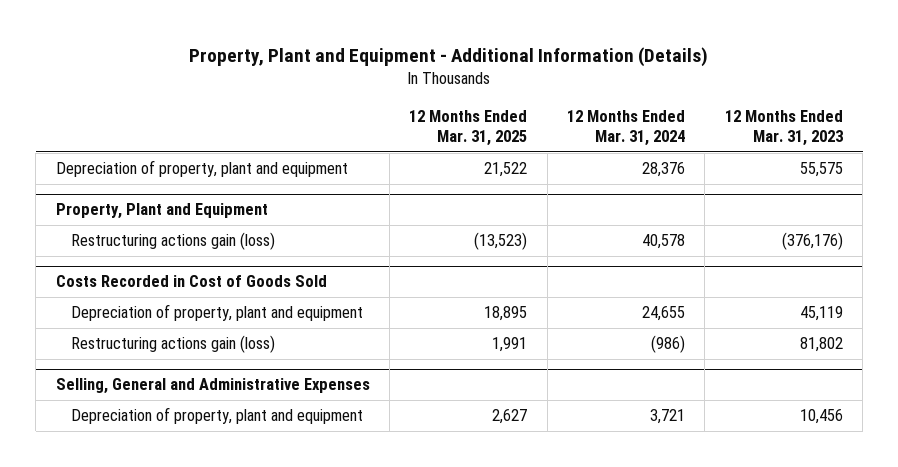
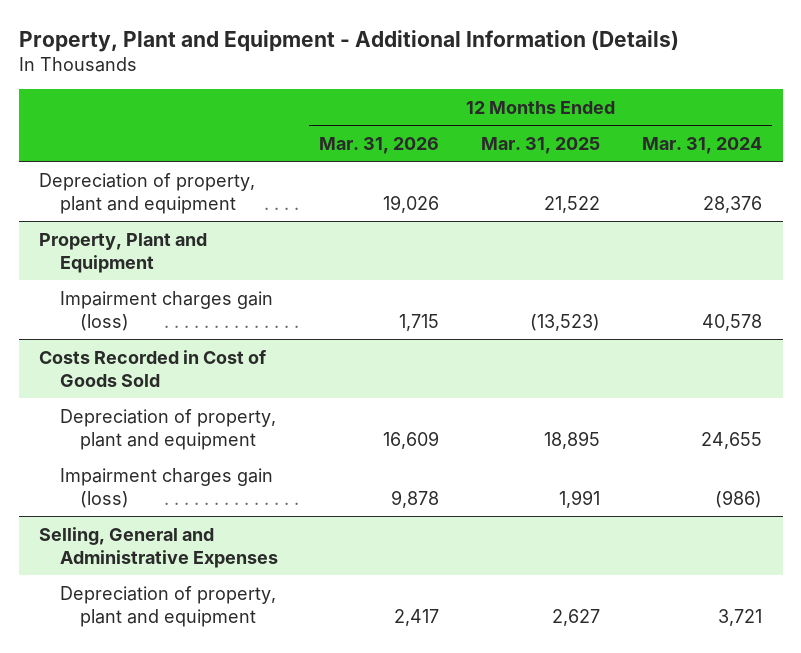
- | 12 Months Ended Mar. 31, 2025 | 12 Months Ended Mar. 31, 2024 | 12 Months Ended Mar. 31, 2023
+ | 12 Months Ended Mar. 31, 2026 | 12 Months Ended Mar. 31, 2025 | 12 Months Ended Mar. 31, 2024
@ Property, Plant and Equipment
- Restructuring actions gain (loss) | (13,523) | 40,578 | (376,176)
+ Impairment charges gain (loss) | 1,715 | (13,523) | 40,578
@ Costs Recorded in Cost of Goods Sold
- Restructuring actions gain (loss) | 1,991 | (986) | 81,802
+ Impairment charges gain (loss) | 9,878 | 1,991 | (986)

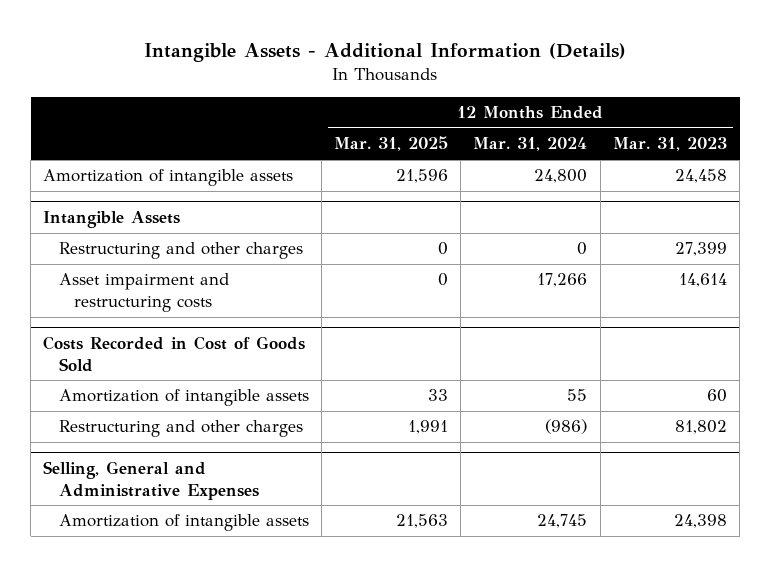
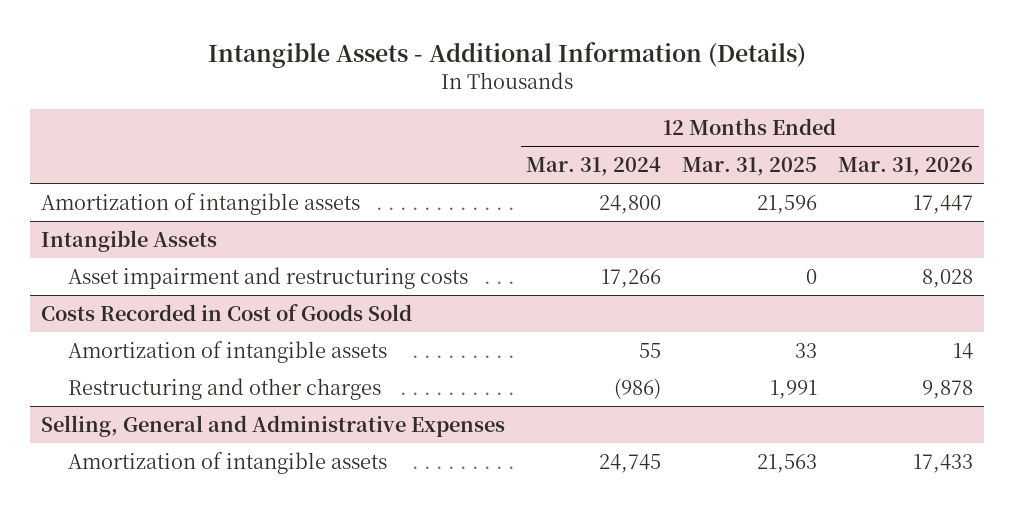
- | 12 Months Ended Mar. 31, 2025 | 12 Months Ended Mar. 31, 2024 | 12 Months Ended Mar. 31, 2023
+ | 12 Months Ended Mar. 31, 2024 | 12 Months Ended Mar. 31, 2025 | 12 Months Ended Mar. 31, 2026
@ Intangible Assets
- Restructuring and other charges | 0 | 0 | 27,399

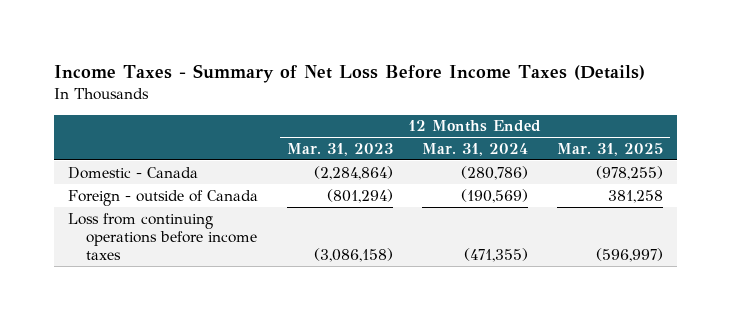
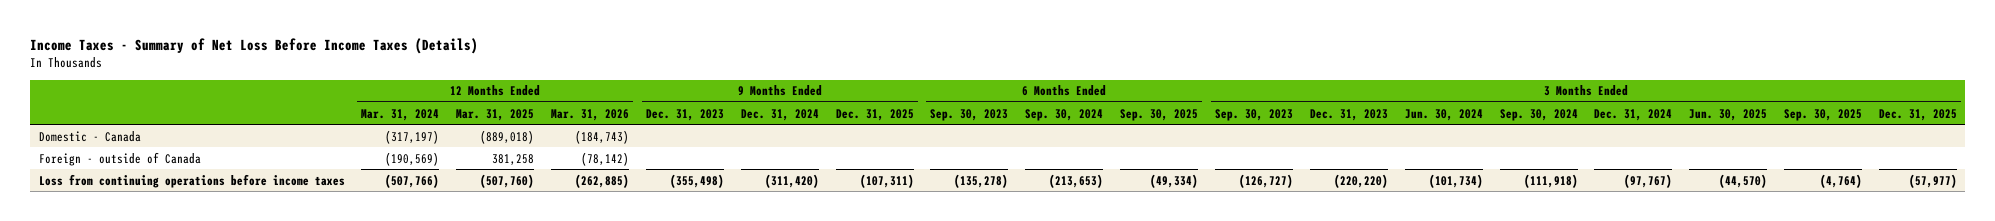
- | 12 Months Ended Mar. 31, 2023 | 12 Months Ended Mar. 31, 2024 | 12 Months Ended Mar. 31, 2025
+ | 12 Months Ended Mar. 31, 2024 | 12 Months Ended Mar. 31, 2025 | 12 Months Ended Mar. 31, 2026 | 9 Months Ended Dec. 31, 2023 | 9 Months Ended Dec. 31, 2024 | 9 Months Ended Dec. 31, 2025 | 6 Months Ended Sep. 30, 2023 | 6 Months Ended Sep. 30, 2024 | 6 Months Ended Sep. 30, 2025 | 3 Months Ended Sep. 30, 2023 | 3 Months Ended Dec. 31, 2023 | 3 Months Ended Jun. 30, 2024 | 3 Months Ended Sep. 30, 2024 | 3 Months Ended Dec. 31, 2024 | 3 Months Ended Jun. 30, 2025 | 3 Months Ended Sep. 30, 2025 | 3 Months Ended Dec. 31, 2025
- Domestic - Canada | (2,284,864) | (280,786) | (978,255)
+ Domestic - Canada | (317,197) | (889,018) | (184,743) | | | | | | | | | | | | | |
- Loss from continuing operations before income taxes | (3,086,158) | (471,355) | (596,997)
+ Loss from continuing operations before income taxes | (507,766) | (507,760) | (262,885) | (355,498) | (311,420) | (107,311) | (135,278) | (213,653) | (49,334) | (126,727) | (220,220) | (101,734) | (111,918) | (97,767) | (44,570) | (4,764) | (57,977)

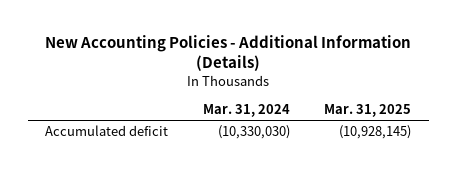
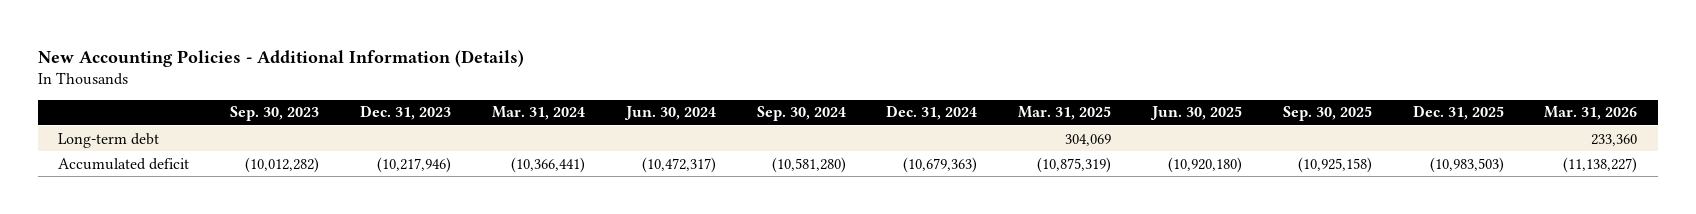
- | Mar. 31, 2024 | Mar. 31, 2025
+ | Sep. 30, 2023 | Dec. 31, 2023 | Mar. 31, 2024 | Jun. 30, 2024 | Sep. 30, 2024 | Dec. 31, 2024 | Mar. 31, 2025 | Jun. 30, 2025 | Sep. 30, 2025 | Dec. 31, 2025 | Mar. 31, 2026
- Accumulated deficit | (10,330,030) | (10,928,145)
+ Long-term debt | | | | | | | 304,069 | | | | 233,360
+ Accumulated deficit | (10,012,282) | (10,217,946) | (10,366,441) | (10,472,317) | (10,581,280) | (10,679,363) | (10,875,319) | (10,920,180) | (10,925,158) | (10,983,503) | (11,138,227)

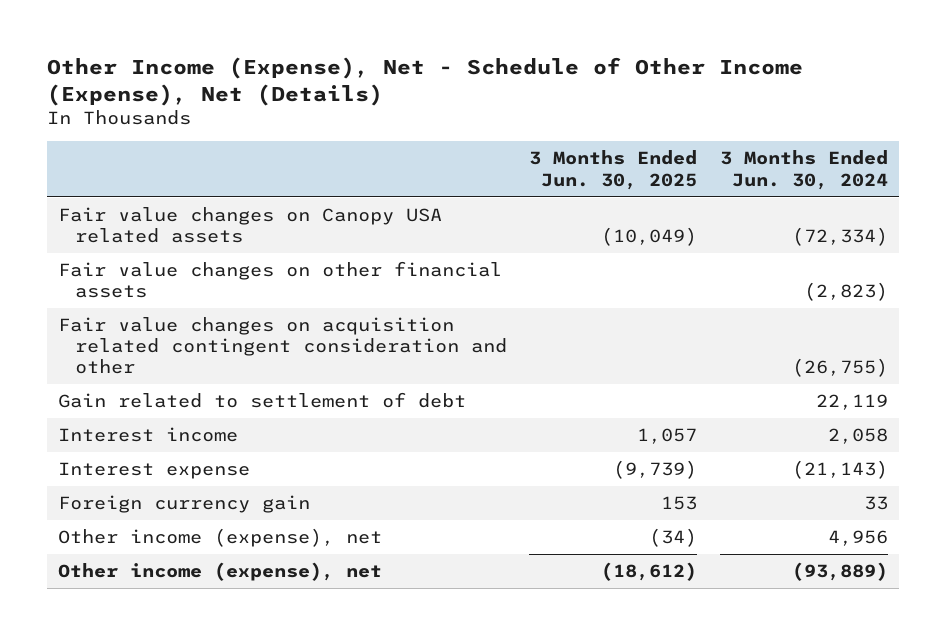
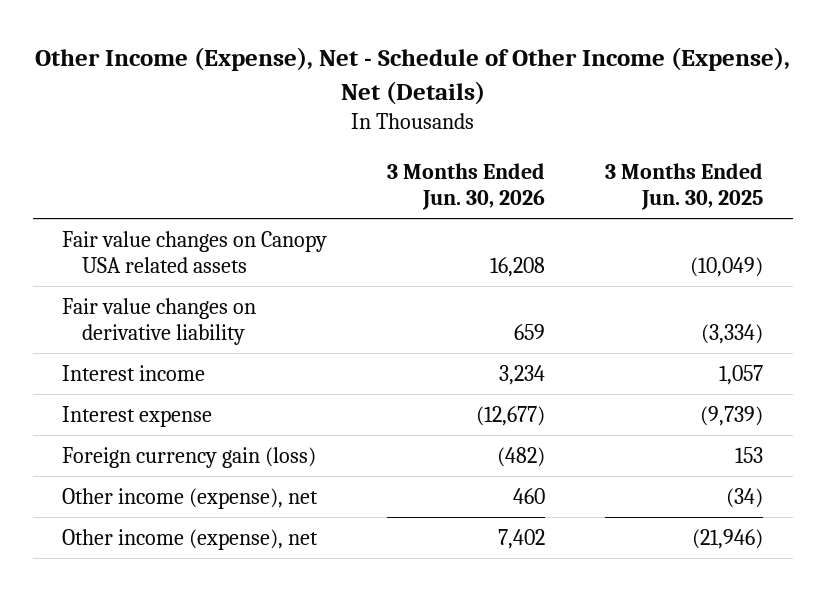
- | 3 Months Ended Jun. 30, 2025 | 3 Months Ended Jun. 30, 2024
+ | 3 Months Ended Jun. 30, 2026 | 3 Months Ended Jun. 30, 2025
- Fair value changes on other financial assets | | (2,823)
- Fair value changes on acquisition related contingent consideration and other | | (26,755)
- Gain related to settlement of debt | | 22,119
+ Fair value changes on derivative liability | 659 | (3,334)
- Foreign currency gain | 153 | 33
+ Foreign currency gain (loss) | (482) | 153
- Other income (expense), net | (18,612) | (93,889)
+ Other income (expense), net | 7,402 | (21,946)

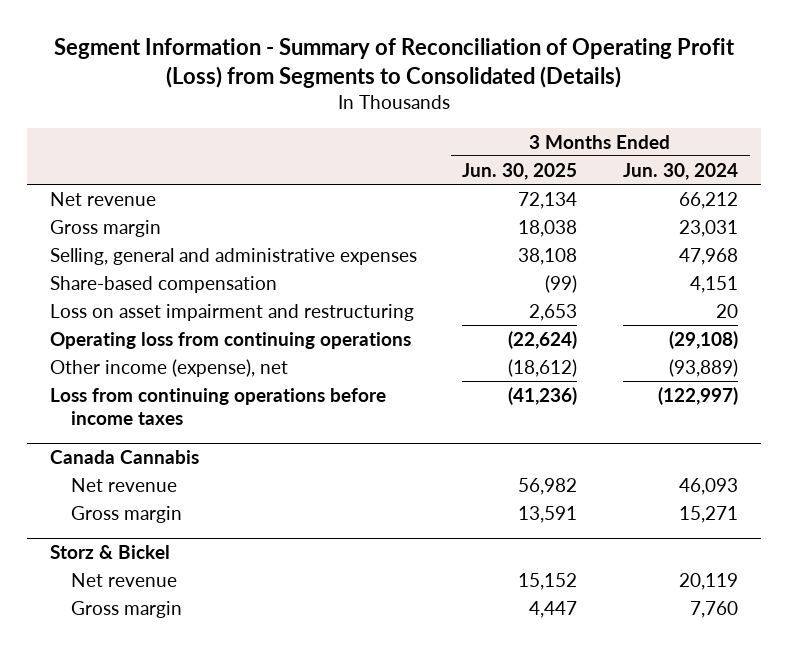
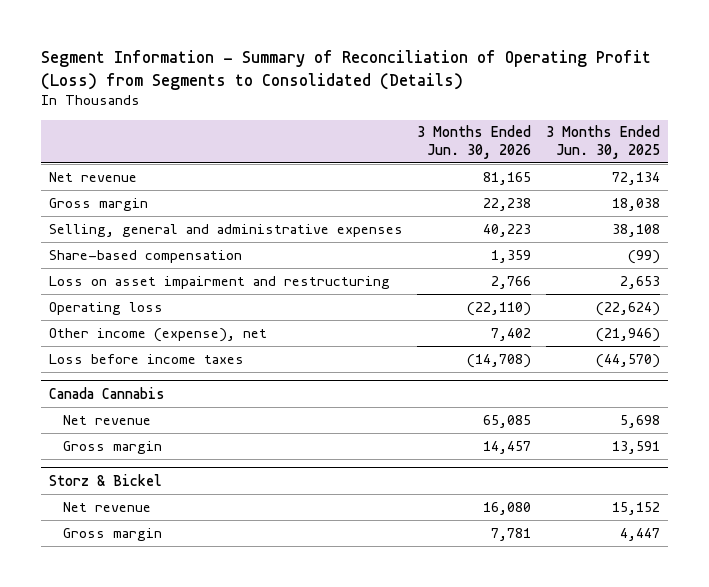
- | 3 Months Ended Jun. 30, 2025 | 3 Months Ended Jun. 30, 2024
+ | 3 Months Ended Jun. 30, 2026 | 3 Months Ended Jun. 30, 2025
- Operating loss from continuing operations | (22,624) | (29,108)
- Other income (expense), net | (18,612) | (93,889)
- Loss from continuing operations before income taxes | (41,236) | (122,997)
+ Operating loss | (22,110) | (22,624)
+ Other income (expense), net | 7,402 | (21,946)
+ Loss before income taxes | (14,708) | (44,570)
@ Canada Cannabis
- Net revenue | 56,982 | 46,093
+ Net revenue | 65,085 | 5,698

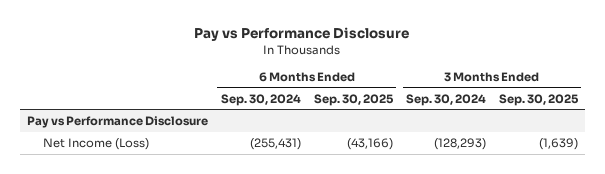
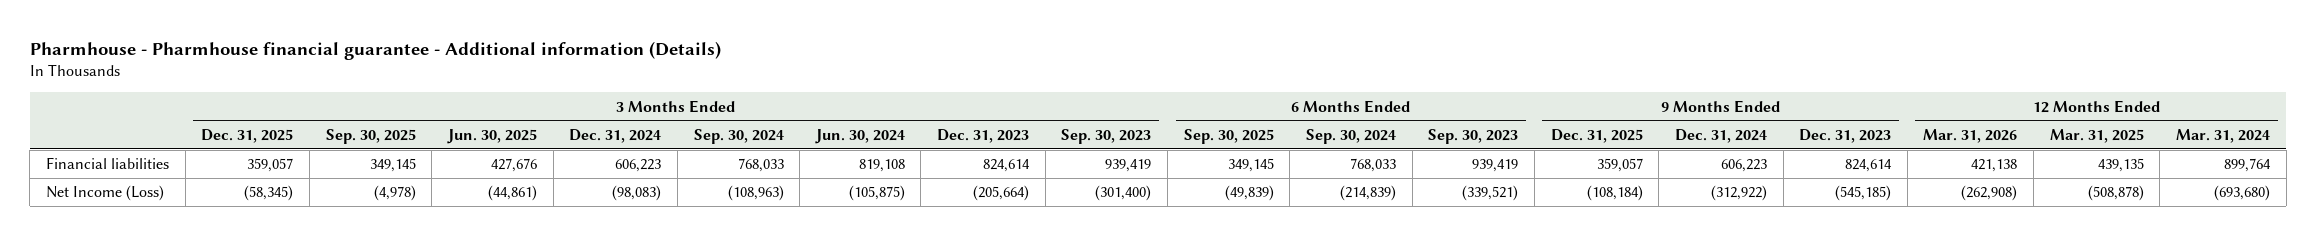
- Pay vs Performance Disclosure
+ Pharmhouse - Pharmhouse financial guarantee - Additional information (Details)
- | 6 Months Ended Sep. 30, 2024 | 6 Months Ended Sep. 30, 2025 | 3 Months Ended Sep. 30, 2024 | 3 Months Ended Sep. 30, 2025
+ | 3 Months Ended Dec. 31, 2025 | 3 Months Ended Sep. 30, 2025 | 3 Months Ended Jun. 30, 2025 | 3 Months Ended Dec. 31, 2024 | 3 Months Ended Sep. 30, 2024 | 3 Months Ended Jun. 30, 2024 | 3 Months Ended Dec. 31, 2023 | 3 Months Ended Sep. 30, 2023 | 6 Months Ended Sep. 30, 2025 | 6 Months Ended Sep. 30, 2024 | 6 Months Ended Sep. 30, 2023 | 9 Months Ended Dec. 31, 2025 | 9 Months Ended Dec. 31, 2024 | 9 Months Ended Dec. 31, 2023 | 12 Months Ended Mar. 31, 2026 | 12 Months Ended Mar. 31, 2025 | 12 Months Ended Mar. 31, 2024
- Pay vs Performance Disclosure
- Net Income (Loss) | (255,431) | (43,166) | (128,293) | (1,639)
+ Financial liabilities | 359,057 | 349,145 | 427,676 | 606,223 | 768,033 | 819,108 | 824,614 | 939,419 | 349,145 | 768,033 | 939,419 | 359,057 | 606,223 | 824,614 | 421,138 | 439,135 | 899,764
+ Net Income (Loss) | (58,345) | (4,978) | (44,861) | (98,083) | (108,963) | (105,875) | (205,664) | (301,400) | (49,839) | (214,839) | (339,521) | (108,184) | (312,922) | (545,185) | (262,908) | (508,878) | (693,680)

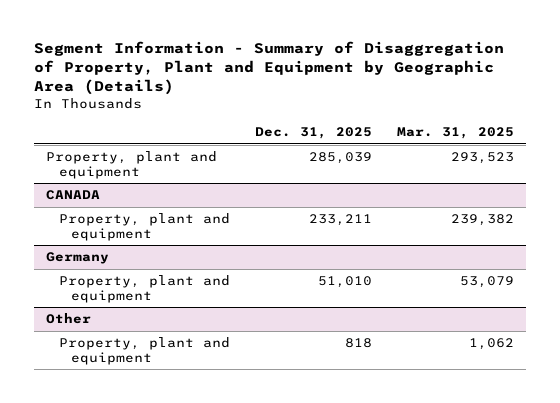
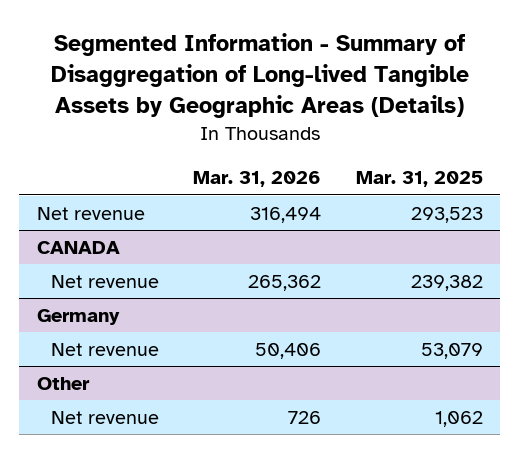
- Segment Information - Summary of Disaggregation of Property, Plant and Equipment by Geographic Area (Details)
+ Segmented Information - Summary of Disaggregation of Long-lived Tangible Assets by Geographic Areas (Details)
- | Dec. 31, 2025 | Mar. 31, 2025
+ | Mar. 31, 2026 | Mar. 31, 2025
- Property, plant and equipment | 285,039 | 293,523
+ Net revenue | 316,494 | 293,523
@ CANADA
- Property, plant and equipment | 233,211 | 239,382
+ Net revenue | 265,362 | 239,382
@ Germany
- Property, plant and equipment | 51,010 | 53,079
+ Net revenue | 50,406 | 53,079
@ Other
- Property, plant and equipment | 818 | 1,062
+ Net revenue | 726 | 1,062

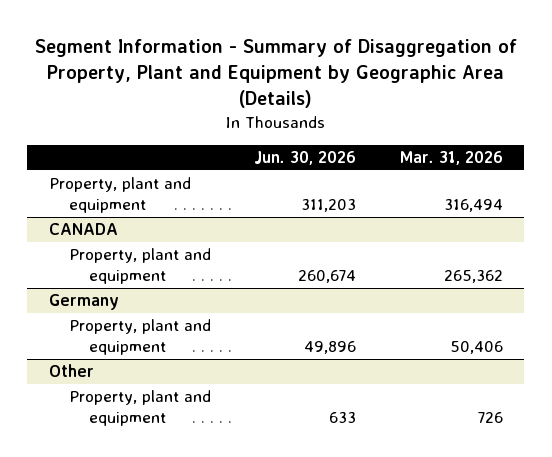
- Segmented Information - Summary of Disaggregation of Long-lived Tangible Assets by Geographic Areas (Details)
+ Segment Information - Summary of Disaggregation of Property, Plant and Equipment by Geographic Area (Details)
- | Mar. 31, 2026 | Mar. 31, 2025
+ | Jun. 30, 2026 | Mar. 31, 2026
- Net revenue | 316,494 | 293,523
+ Property, plant and equipment | 311,203 | 316,494
@ CANADA
- Net revenue | 265,362 | 239,382
+ Property, plant and equipment | 260,674 | 265,362
@ Germany
- Net revenue | 50,406 | 53,079
+ Property, plant and equipment | 49,896 | 50,406
@ Other
- Net revenue | 726 | 1,062
+ Property, plant and equipment | 633 | 726

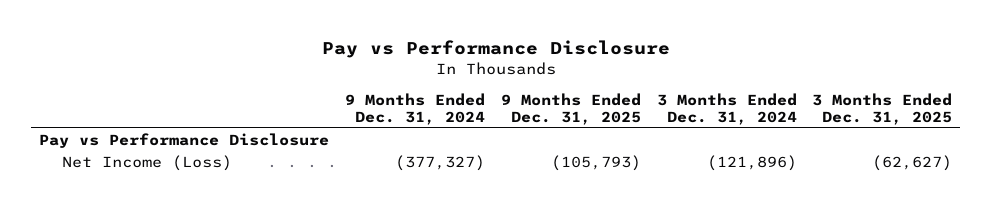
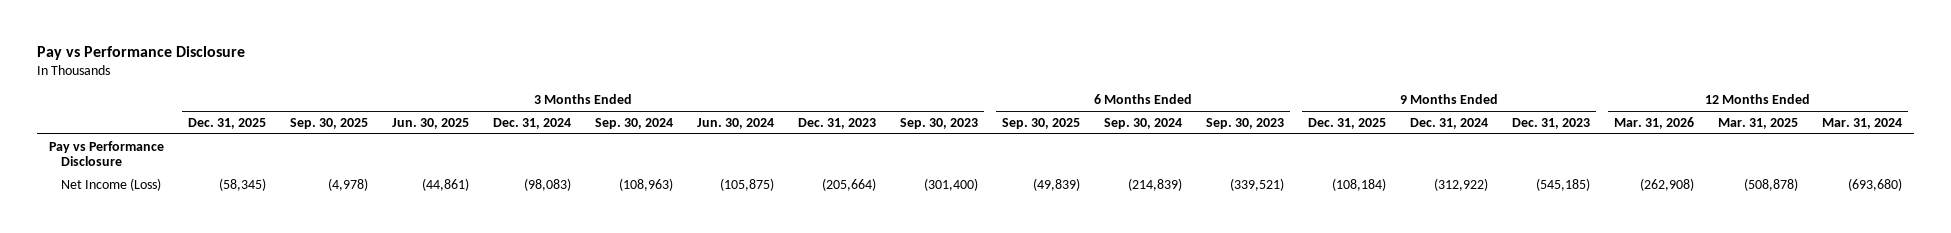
- | 9 Months Ended Dec. 31, 2024 | 9 Months Ended Dec. 31, 2025 | 3 Months Ended Dec. 31, 2024 | 3 Months Ended Dec. 31, 2025
+ | 3 Months Ended Dec. 31, 2025 | 3 Months Ended Sep. 30, 2025 | 3 Months Ended Jun. 30, 2025 | 3 Months Ended Dec. 31, 2024 | 3 Months Ended Sep. 30, 2024 | 3 Months Ended Jun. 30, 2024 | 3 Months Ended Dec. 31, 2023 | 3 Months Ended Sep. 30, 2023 | 6 Months Ended Sep. 30, 2025 | 6 Months Ended Sep. 30, 2024 | 6 Months Ended Sep. 30, 2023 | 9 Months Ended Dec. 31, 2025 | 9 Months Ended Dec. 31, 2024 | 9 Months Ended Dec. 31, 2023 | 12 Months Ended Mar. 31, 2026 | 12 Months Ended Mar. 31, 2025 | 12 Months Ended Mar. 31, 2024
- Net Income (Loss) | (377,327) | (105,793) | (121,896) | (62,627)
+ Net Income (Loss) | (58,345) | (4,978) | (44,861) | (98,083) | (108,963) | (105,875) | (205,664) | (301,400) | (49,839) | (214,839) | (339,521) | (108,184) | (312,922) | (545,185) | (262,908) | (508,878) | (693,680)

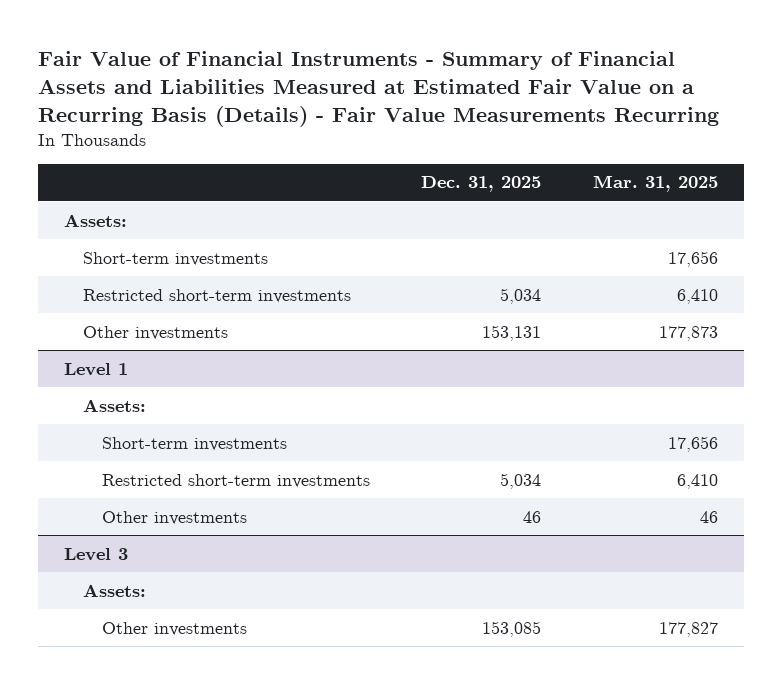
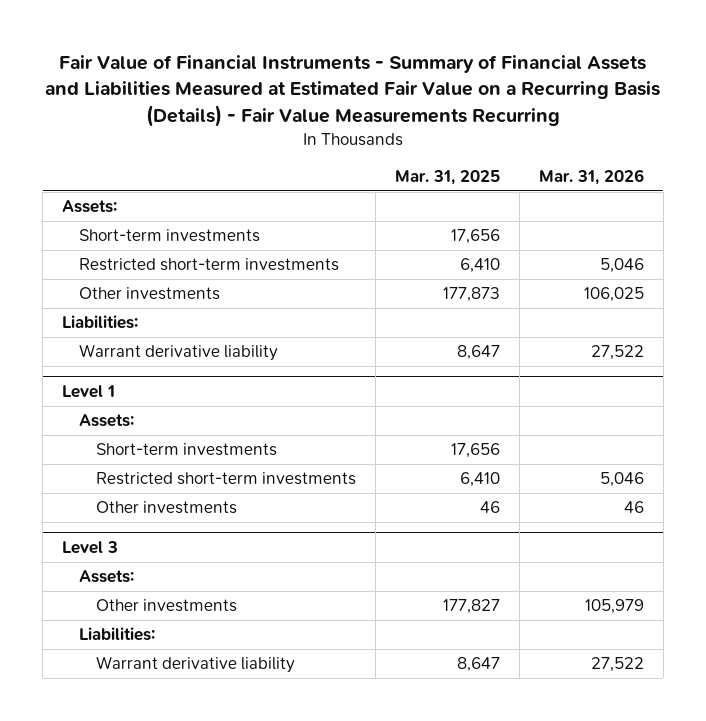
- | Dec. 31, 2025 | Mar. 31, 2025
+ | Mar. 31, 2025 | Mar. 31, 2026
+ Liabilities:
+ Warrant derivative liability | 8,647 | 27,522
@ Level 3
+ Liabilities:
+ Warrant derivative liability | 8,647 | 27,522

